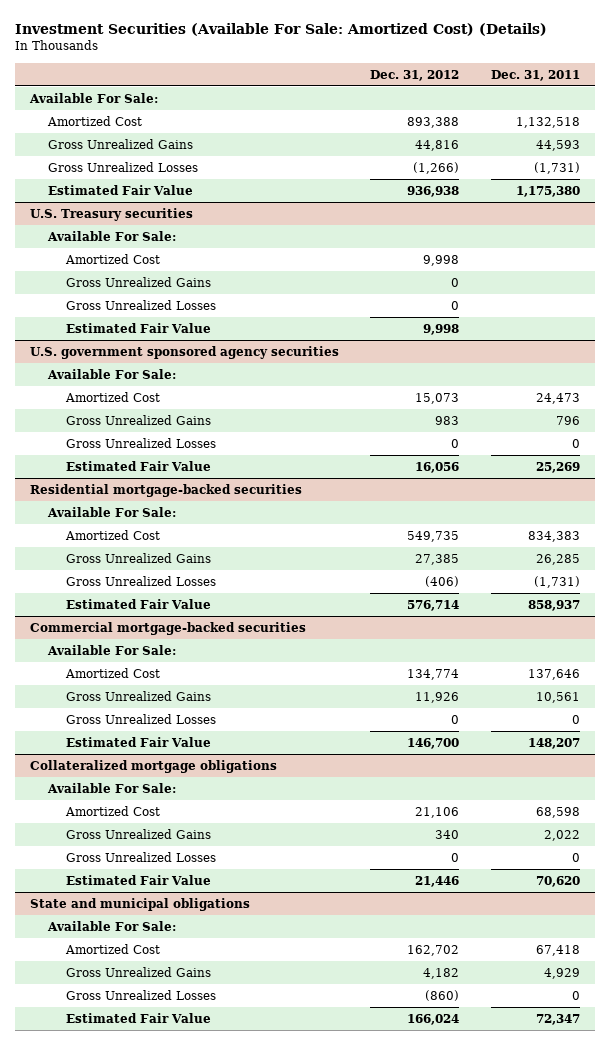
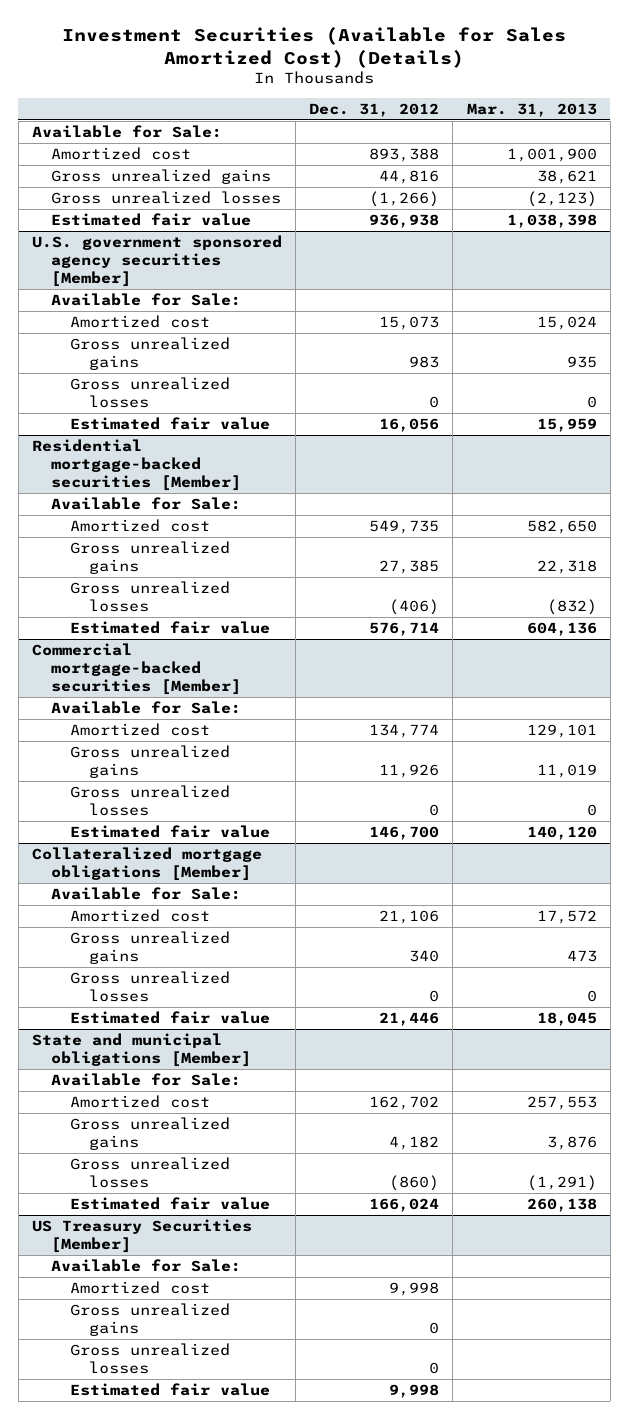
- Investment Securities (Available For Sale: Amortized Cost) (Details)
+ Investment Securities (Available for Sales Amortized Cost) (Details)
- | Dec. 31, 2012 | Dec. 31, 2011
+ | Dec. 31, 2012 | Mar. 31, 2013
- Available For Sale:
- Amortized Cost | 893,388 | 1,132,518
- Gross Unrealized Gains | 44,816 | 44,593
- Gross Unrealized Losses | (1,266) | (1,731)
- Estimated Fair Value | 936,938 | 1,175,380
- U.S. Treasury securities
- Available For Sale:
- Amortized Cost | 9,998 |
- Gross Unrealized Gains | 0 |
- Gross Unrealized Losses | 0 |
- Estimated Fair Value | 9,998 |
- U.S. government sponsored agency securities
- Available For Sale:
- Amortized Cost | 15,073 | 24,473
- Gross Unrealized Gains | 983 | 796
- Gross Unrealized Losses | 0 | 0
- Estimated Fair Value | 16,056 | 25,269
- Residential mortgage-backed securities
- Available For Sale:
- Amortized Cost | 549,735 | 834,383
- Gross Unrealized Gains | 27,385 | 26,285
- Gross Unrealized Losses | (406) | (1,731)
- Estimated Fair Value | 576,714 | 858,937
- Commercial mortgage-backed securities
- Available For Sale:
- Amortized Cost | 134,774 | 137,646
- Gross Unrealized Gains | 11,926 | 10,561
- Gross Unrealized Losses | 0 | 0
- Estimated Fair Value | 146,700 | 148,207
- Collateralized mortgage obligations
- Available For Sale:
- Amortized Cost | 21,106 | 68,598
- Gross Unrealized Gains | 340 | 2,022
- Gross Unrealized Losses | 0 | 0
- Estimated Fair Value | 21,446 | 70,620
- State and municipal obligations
- Available For Sale:
- Amortized Cost | 162,702 | 67,418
- Gross Unrealized Gains | 4,182 | 4,929
- Gross Unrealized Losses | (860) | 0
- Estimated Fair Value | 166,024 | 72,347
+ Available for Sale:
+ Amortized cost | 893,388 | 1,001,900
+ Gross unrealized gains | 44,816 | 38,621
+ Gross unrealized losses | (1,266) | (2,123)
+ Estimated fair value | 936,938 | 1,038,398
+ U.S. government sponsored agency securities [Member]
+ Available for Sale:
+ Amortized cost | 15,073 | 15,024
+ Gross unrealized gains | 983 | 935
+ Gross unrealized losses | 0 | 0
+ Estimated fair value | 16,056 | 15,959
+ Residential mortgage-backed securities [Member]
+ Available for Sale:
+ Amortized cost | 549,735 | 582,650
+ Gross unrealized gains | 27,385 | 22,318
+ Gross unrealized losses | (406) | (832)
+ Estimated fair value | 576,714 | 604,136
+ Commercial mortgage-backed securities [Member]
+ Available for Sale:
+ Amortized cost | 134,774 | 129,101
+ Gross unrealized gains | 11,926 | 11,019
+ Gross unrealized losses | 0 | 0
+ Estimated fair value | 146,700 | 140,120
+ Collateralized mortgage obligations [Member]
+ Available for Sale:
+ Amortized cost | 21,106 | 17,572
+ Gross unrealized gains | 340 | 473
+ Gross unrealized losses | 0 | 0
+ Estimated fair value | 21,446 | 18,045
+ State and municipal obligations [Member]
+ Available for Sale:
+ Amortized cost | 162,702 | 257,553
+ Gross unrealized gains | 4,182 | 3,876
+ Gross unrealized losses | (860) | (1,291)
+ Estimated fair value | 166,024 | 260,138
+ US Treasury Securities [Member]
+ Available for Sale:
+ Amortized cost | 9,998 |
+ Gross unrealized gains | 0 |
+ Gross unrealized losses | 0 |
+ Estimated fair value | 9,998 |

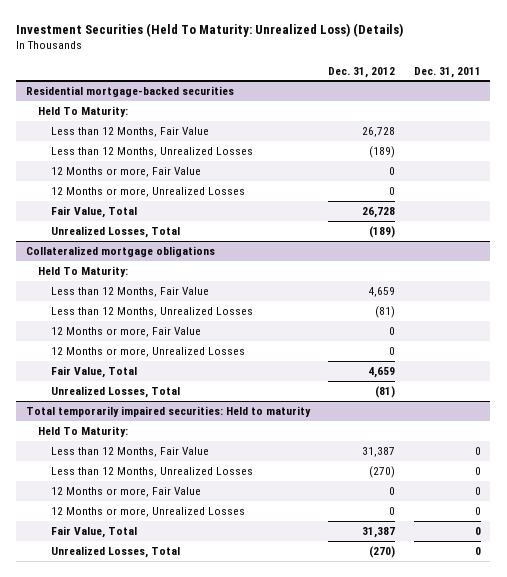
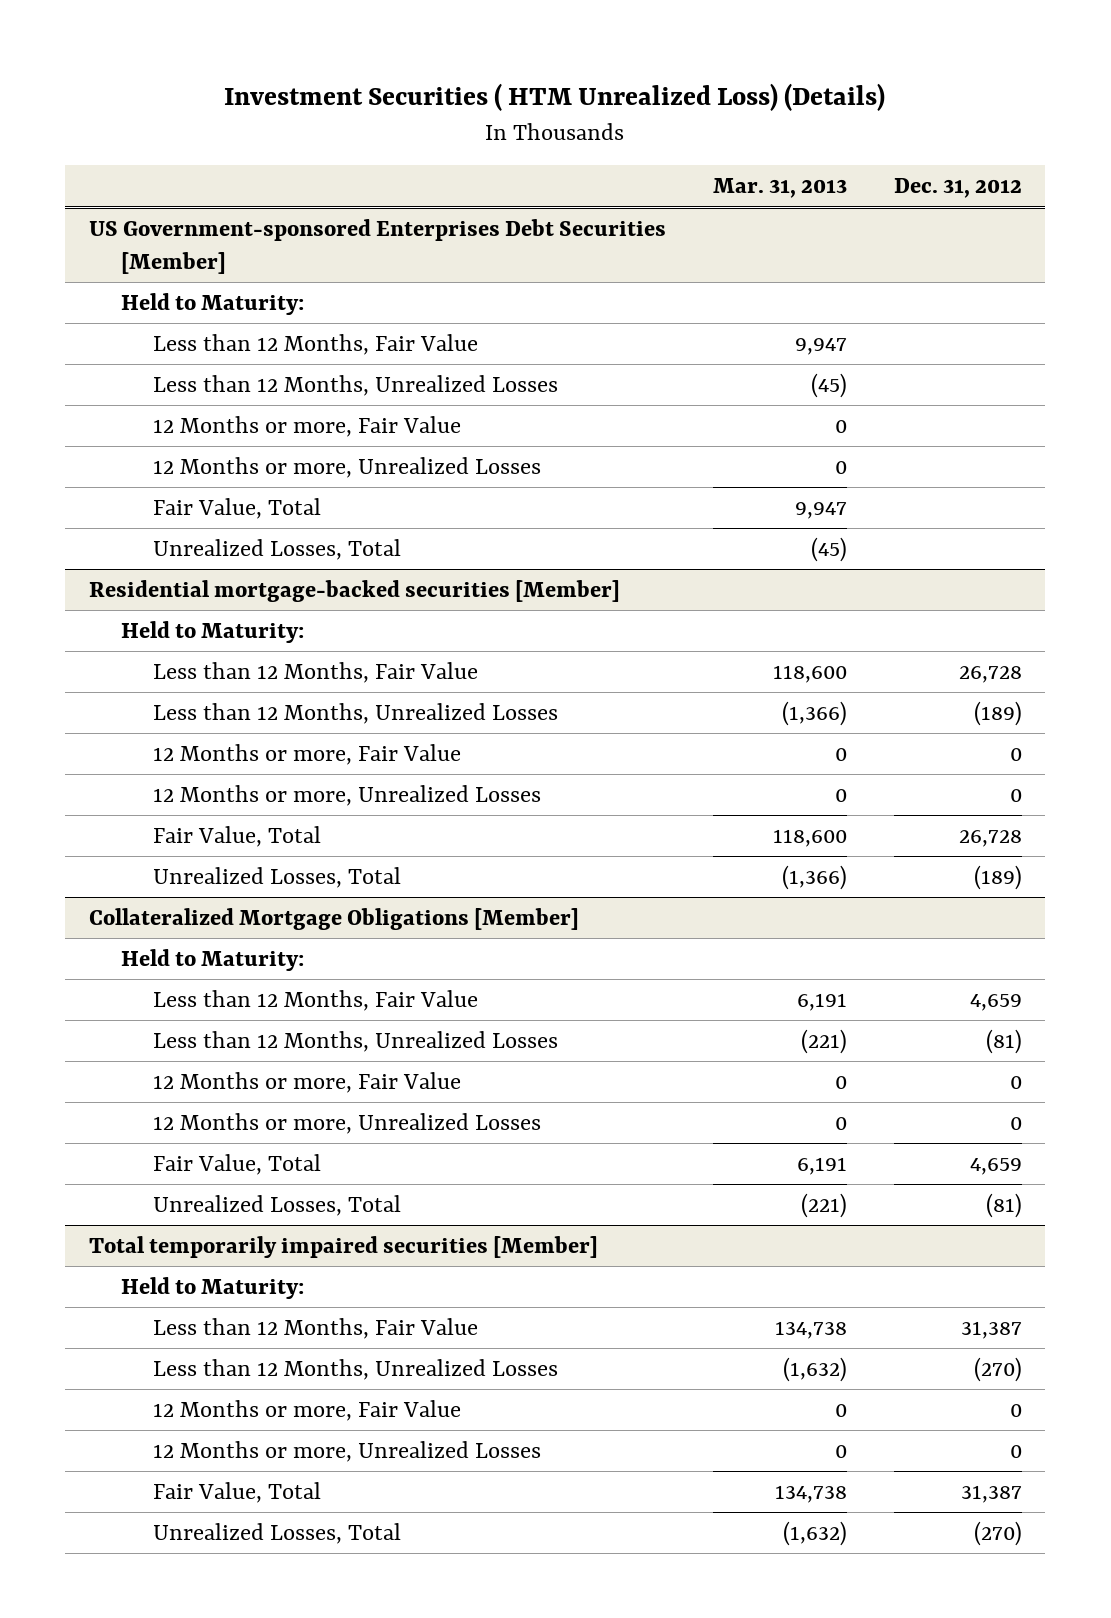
- Investment Securities (Held To Maturity: Unrealized Loss) (Details)
+ Investment Securities ( HTM Unrealized Loss) (Details)
- | Dec. 31, 2012 | Dec. 31, 2011
+ | Mar. 31, 2013 | Dec. 31, 2012
- Residential mortgage-backed securities
- Held To Maturity:
+ US Government-sponsored Enterprises Debt Securities [Member]
+ Held to Maturity:
+ Less than 12 Months, Fair Value | 9,947 |
+ Less than 12 Months, Unrealized Losses | (45) |
+ 12 Months or more, Fair Value | 0 |
+ 12 Months or more, Unrealized Losses | 0 |
+ Fair Value, Total | 9,947 |
+ Unrealized Losses, Total | (45) |
+ Residential mortgage-backed securities [Member]
+ Held to Maturity:
- Collateralized mortgage obligations
- Held To Maturity:
+ Collateralized Mortgage Obligations [Member]
+ Held to Maturity:
- Total temporarily impaired securities: Held to maturity
- Held To Maturity:
+ Total temporarily impaired securities [Member]
+ Held to Maturity:

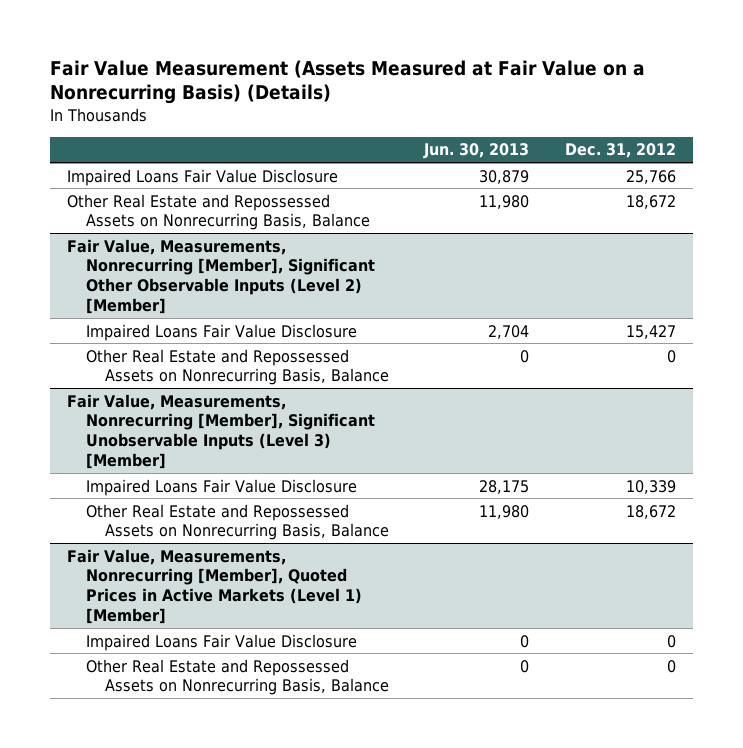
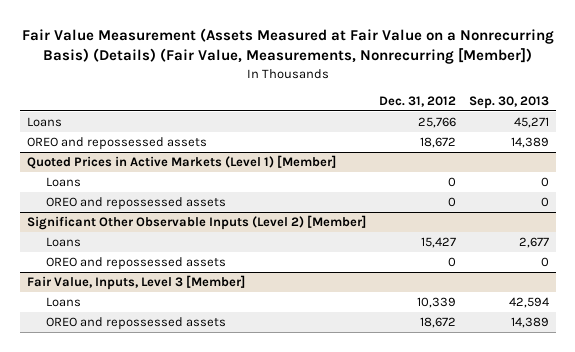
- Fair Value Measurement (Assets Measured at Fair Value on a Nonrecurring Basis) (Details)
+ Fair Value Measurement (Assets Measured at Fair Value on a Nonrecurring Basis) (Details) (Fair Value, Measurements, Nonrecurring [Member])
- | Jun. 30, 2013 | Dec. 31, 2012
+ | Dec. 31, 2012 | Sep. 30, 2013
- Impaired Loans Fair Value Disclosure | 30,879 | 25,766
- Other Real Estate and Repossessed Assets on Nonrecurring Basis, Balance | 11,980 | 18,672
- Fair Value, Measurements, Nonrecurring [Member], Significant Other Observable Inputs (Level 2) [Member]
- Impaired Loans Fair Value Disclosure | 2,704 | 15,427
- Other Real Estate and Repossessed Assets on Nonrecurring Basis, Balance | 0 | 0
- Fair Value, Measurements, Nonrecurring [Member], Significant Unobservable Inputs (Level 3) [Member]
- Impaired Loans Fair Value Disclosure | 28,175 | 10,339
- Other Real Estate and Repossessed Assets on Nonrecurring Basis, Balance | 11,980 | 18,672
- Fair Value, Measurements, Nonrecurring [Member], Quoted Prices in Active Markets (Level 1) [Member]
- Impaired Loans Fair Value Disclosure | 0 | 0
- Other Real Estate and Repossessed Assets on Nonrecurring Basis, Balance | 0 | 0
+ Loans | 25,766 | 45,271
+ OREO and repossessed assets | 18,672 | 14,389
+ Quoted Prices in Active Markets (Level 1) [Member]
+ Loans | 0 | 0
+ OREO and repossessed assets | 0 | 0
+ Significant Other Observable Inputs (Level 2) [Member]
+ Loans | 15,427 | 2,677
+ OREO and repossessed assets | 0 | 0
+ Fair Value, Inputs, Level 3 [Member]
+ Loans | 10,339 | 42,594
+ OREO and repossessed assets | 18,672 | 14,389

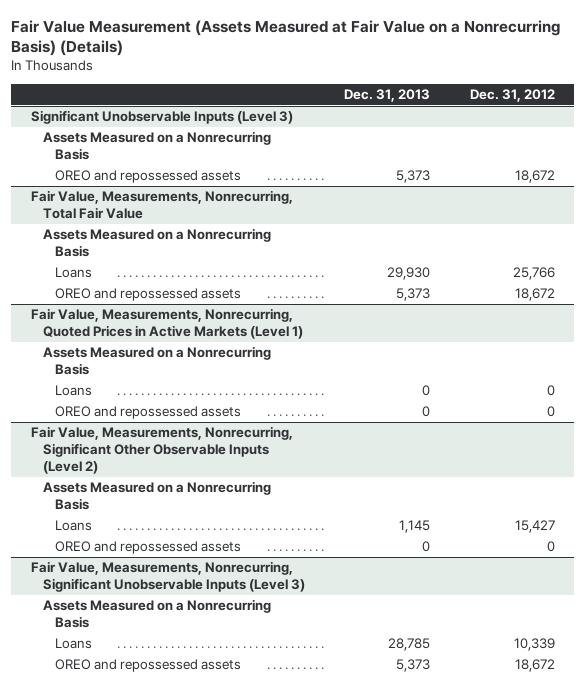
- Fair Value Measurement (Assets Measured at Fair Value on a Nonrecurring Basis) (Details) (Fair Value, Measurements, Nonrecurring [Member])
+ Fair Value Measurement (Assets Measured at Fair Value on a Nonrecurring Basis) (Details)
- | Dec. 31, 2012 | Sep. 30, 2013
+ | Dec. 31, 2013 | Dec. 31, 2012
+ Significant Unobservable Inputs (Level 3)
+ Assets Measured on a Nonrecurring Basis
+ OREO and repossessed assets | 5,373 | 18,672
+ Fair Value, Measurements, Nonrecurring, Total Fair Value
+ Assets Measured on a Nonrecurring Basis
- Quoted Prices in Active Markets (Level 1) [Member]
+ Fair Value, Measurements, Nonrecurring, Quoted Prices in Active Markets (Level 1)
+ Assets Measured on a Nonrecurring Basis
- Significant Other Observable Inputs (Level 2) [Member]
+ Fair Value, Measurements, Nonrecurring, Significant Other Observable Inputs (Level 2)
+ Assets Measured on a Nonrecurring Basis
- Fair Value, Inputs, Level 3 [Member]
+ Fair Value, Measurements, Nonrecurring, Significant Unobservable Inputs (Level 3)
+ Assets Measured on a Nonrecurring Basis

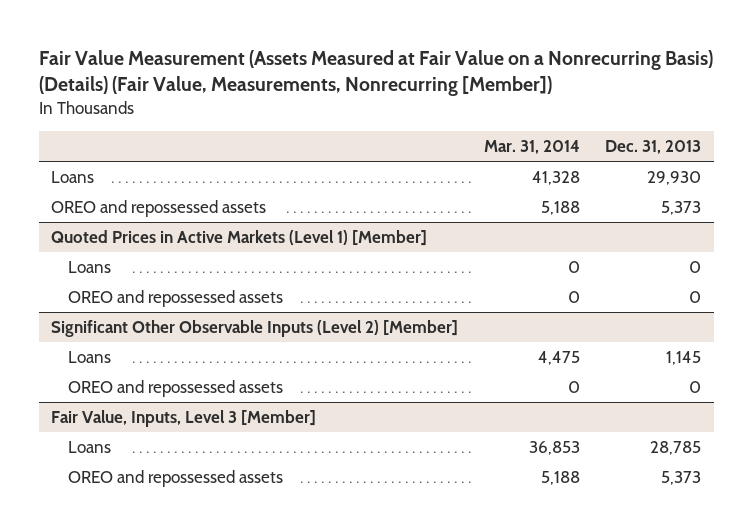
- Fair Value Measurement (Assets Measured at Fair Value on a Nonrecurring Basis) (Details)
+ Fair Value Measurement (Assets Measured at Fair Value on a Nonrecurring Basis) (Details) (Fair Value, Measurements, Nonrecurring [Member])
- | Dec. 31, 2013 | Dec. 31, 2012
+ | Mar. 31, 2014 | Dec. 31, 2013
- Significant Unobservable Inputs (Level 3)
- Assets Measured on a Nonrecurring Basis
- OREO and repossessed assets | 5,373 | 18,672
- Fair Value, Measurements, Nonrecurring, Total Fair Value
- Assets Measured on a Nonrecurring Basis
- Fair Value, Measurements, Nonrecurring, Quoted Prices in Active Markets (Level 1)
- Assets Measured on a Nonrecurring Basis
+ Quoted Prices in Active Markets (Level 1) [Member]
- Fair Value, Measurements, Nonrecurring, Significant Other Observable Inputs (Level 2)
- Assets Measured on a Nonrecurring Basis
+ Significant Other Observable Inputs (Level 2) [Member]
- Fair Value, Measurements, Nonrecurring, Significant Unobservable Inputs (Level 3)
- Assets Measured on a Nonrecurring Basis
+ Fair Value, Inputs, Level 3 [Member]

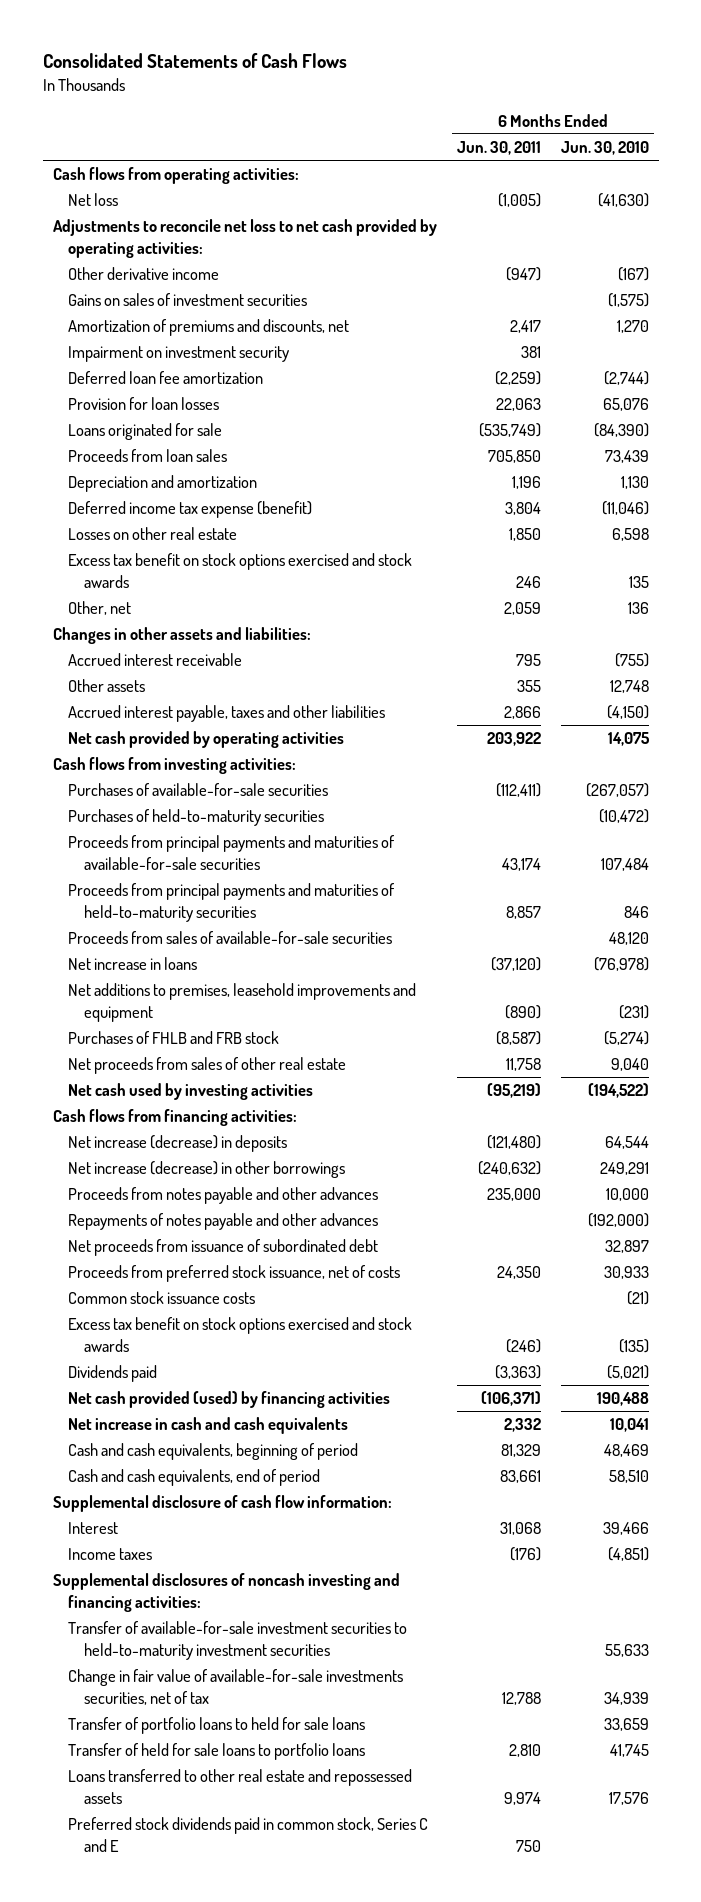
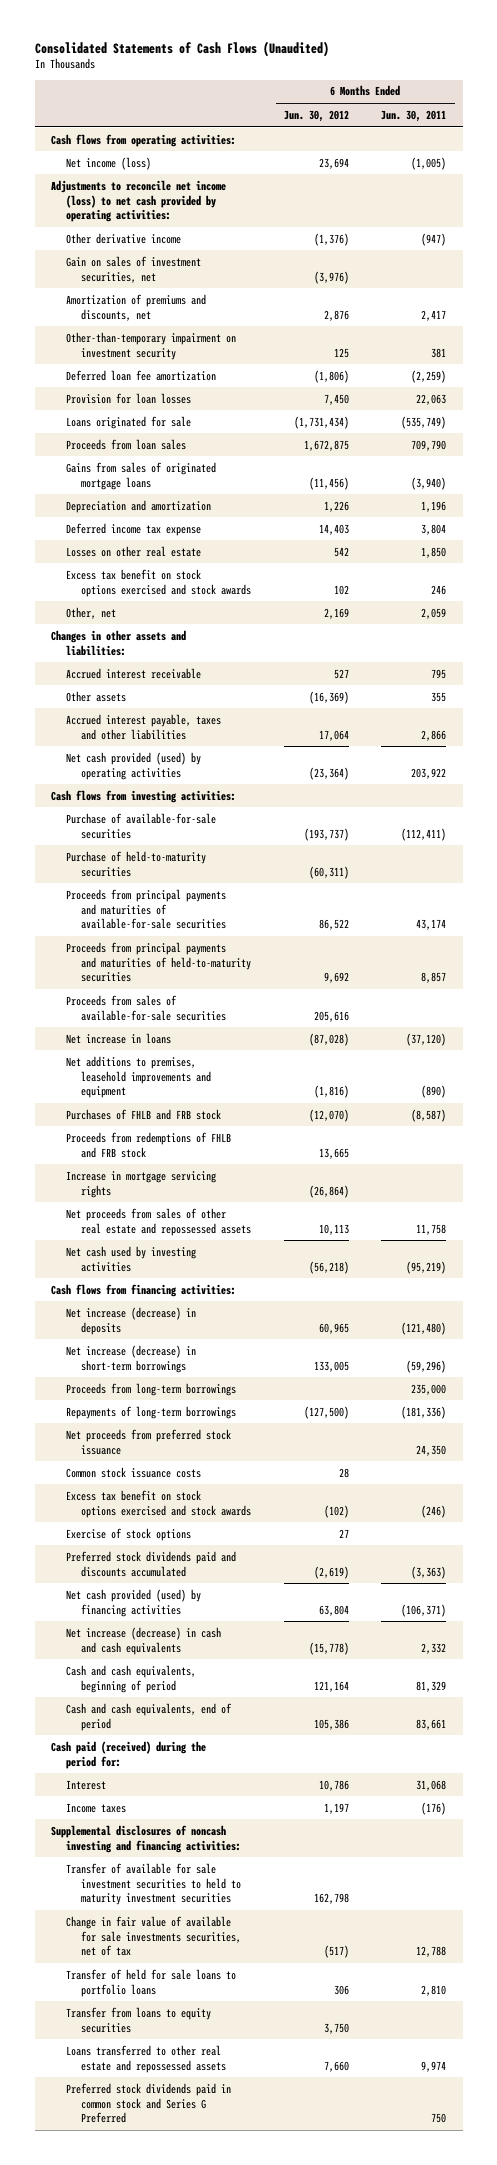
- Consolidated Statements of Cash Flows
+ Consolidated Statements of Cash Flows (Unaudited)
- | 6 Months Ended Jun. 30, 2011 | 6 Months Ended Jun. 30, 2010
+ | 6 Months Ended Jun. 30, 2012 | 6 Months Ended Jun. 30, 2011
- Net loss | (1,005) | (41,630)
- Adjustments to reconcile net loss to net cash provided by operating activities:
+ Net income (loss) | 23,694 | (1,005)
+ Adjustments to reconcile net income (loss) to net cash provided by operating activities:
- Gains on sales of investment securities | | (1,575)
+ Gain on sales of investment securities, net | (3,976) |
- Impairment on investment security | 381 |
+ Other-than-temporary impairment on investment security | 125 | 381
- Proceeds from loan sales | 705,850 | 73,439
+ Proceeds from loan sales | 1,672,875 | 709,790
+ Gains from sales of originated mortgage loans | (11,456) | (3,940)
- Deferred income tax expense (benefit) | 3,804 | (11,046)
+ Deferred income tax expense | 14,403 | 3,804
- Net cash provided by operating activities | 203,922 | 14,075
+ Net cash provided (used) by operating activities | (23,364) | 203,922
- Purchases of available-for-sale securities | (112,411) | (267,057)
- Purchases of held-to-maturity securities | | (10,472)
+ Purchase of available-for-sale securities | (193,737) | (112,411)
+ Purchase of held-to-maturity securities | (60,311) |
- Net proceeds from sales of other real estate | 11,758 | 9,040
+ Proceeds from redemptions of FHLB and FRB stock | 13,665 |
+ Increase in mortgage servicing rights | (26,864) |
+ Net proceeds from sales of other real estate and repossessed assets | 10,113 | 11,758
- Net increase (decrease) in other borrowings | (240,632) | 249,291
- Proceeds from notes payable and other advances | 235,000 | 10,000
- Repayments of notes payable and other advances | | (192,000)
- Net proceeds from issuance of subordinated debt | | 32,897
- Proceeds from preferred stock issuance, net of costs | 24,350 | 30,933
+ Net increase (decrease) in short-term borrowings | 133,005 | (59,296)
+ Proceeds from long-term borrowings | | 235,000
+ Repayments of long-term borrowings | (127,500) | (181,336)
+ Net proceeds from preferred stock issuance | | 24,350
- Dividends paid | (3,363) | (5,021)
+ Exercise of stock options | 27 |
+ Preferred stock dividends paid and discounts accumulated | (2,619) | (3,363)
- Net increase in cash and cash equivalents | 2,332 | 10,041
+ Net increase (decrease) in cash and cash equivalents | (15,778) | 2,332
- Supplemental disclosure of cash flow information:
+ Cash paid (received) during the period for:
- Transfer of available-for-sale investment securities to held-to-maturity investment securities | | 55,633
- Change in fair value of available-for-sale investments securities, net of tax | 12,788 | 34,939
- Transfer of portfolio loans to held for sale loans | | 33,659
+ Transfer of available for sale investment securities to held to maturity investment securities | 162,798 |
+ Change in fair value of available for sale investments securities, net of tax | (517) | 12,788
+ Transfer from loans to equity securities | 3,750 |
- Preferred stock dividends paid in common stock, Series C and E | 750 |
+ Preferred stock dividends paid in common stock and Series G Preferred | | 750

